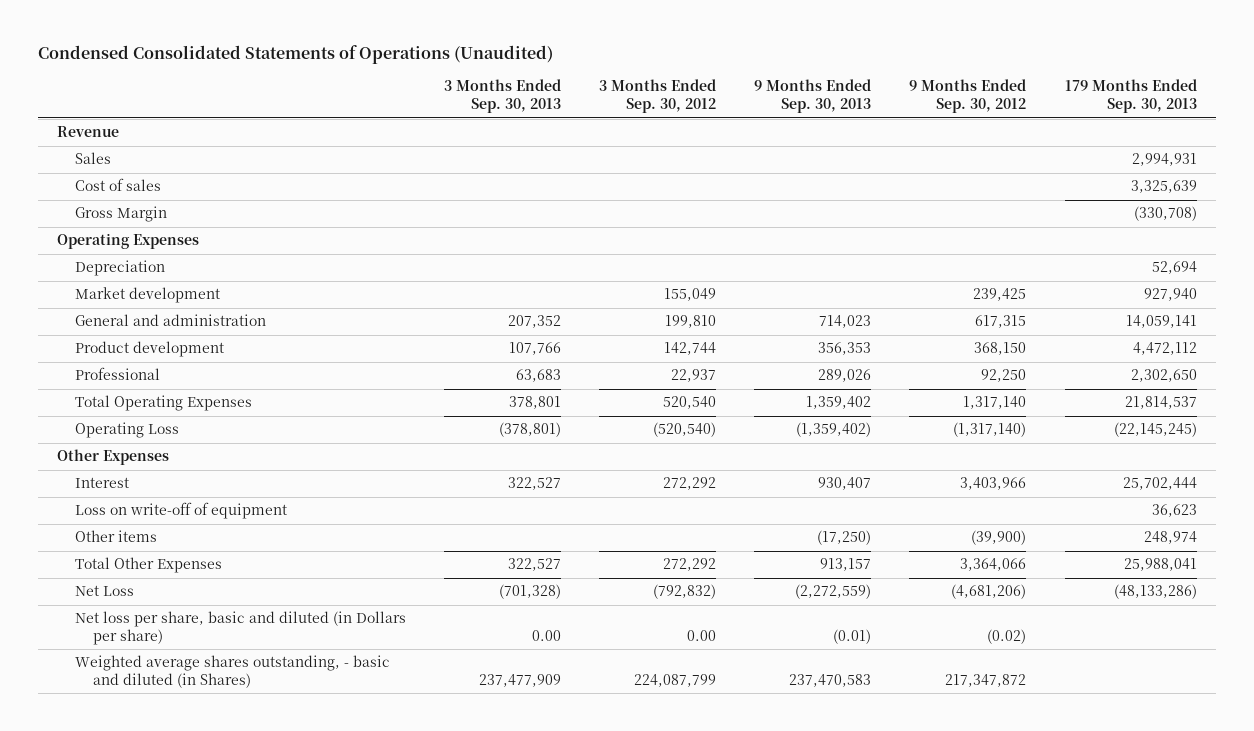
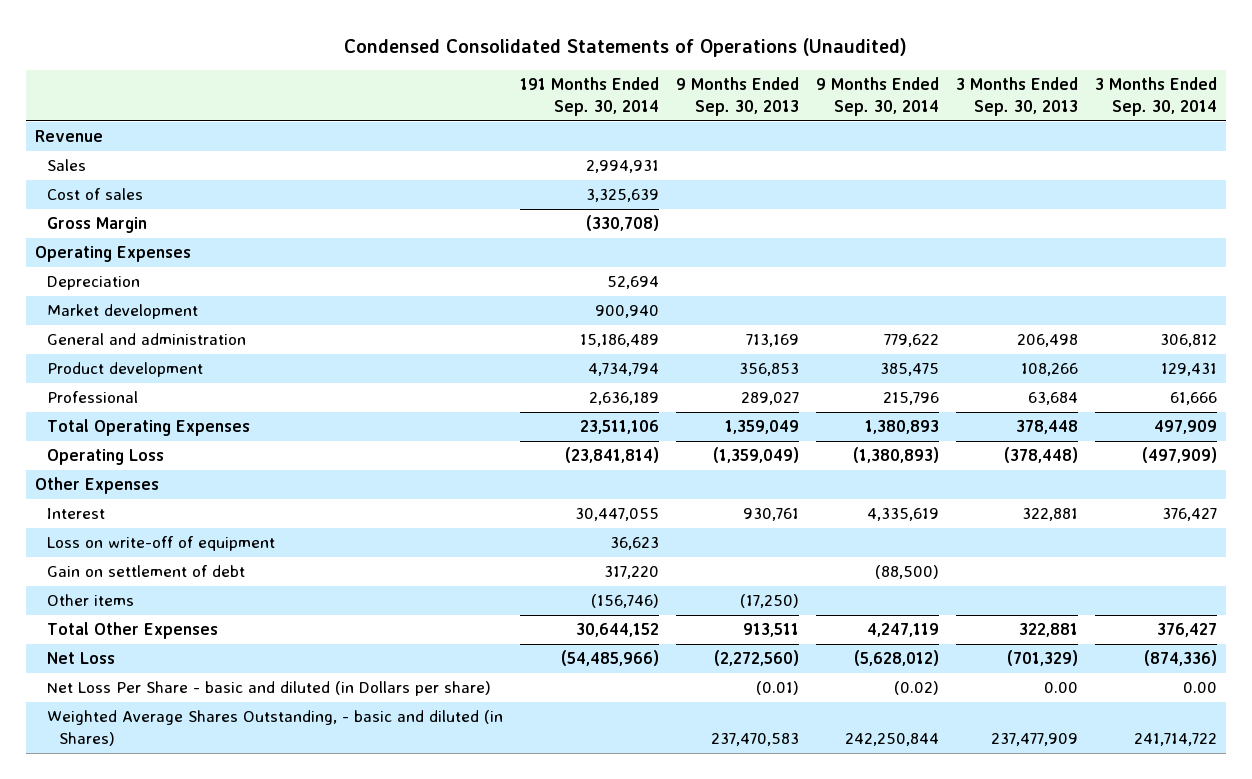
- | 3 Months Ended Sep. 30, 2013 | 3 Months Ended Sep. 30, 2012 | 9 Months Ended Sep. 30, 2013 | 9 Months Ended Sep. 30, 2012 | 179 Months Ended Sep. 30, 2013
+ | 191 Months Ended Sep. 30, 2014 | 9 Months Ended Sep. 30, 2013 | 9 Months Ended Sep. 30, 2014 | 3 Months Ended Sep. 30, 2013 | 3 Months Ended Sep. 30, 2014
- General and administration | 207,352 | 199,810 | 714,023 | 617,315 | 14,059,141
- Product development | 107,766 | 142,744 | 356,353 | 368,150 | 4,472,112
- Professional | 63,683 | 22,937 | 289,026 | 92,250 | 2,302,650
- Total Operating Expenses | 378,801 | 520,540 | 1,359,402 | 1,317,140 | 21,814,537
- Operating Loss | (378,801) | (520,540) | (1,359,402) | (1,317,140) | (22,145,245)
+ General and administration | 15,186,489 | 713,169 | 779,622 | 206,498 | 306,812
+ Product development | 4,734,794 | 356,853 | 385,475 | 108,266 | 129,431
+ Professional | 2,636,189 | 289,027 | 215,796 | 63,684 | 61,666
+ Total Operating Expenses | 23,511,106 | 1,359,049 | 1,380,893 | 378,448 | 497,909
+ Operating Loss | (23,841,814) | (1,359,049) | (1,380,893) | (378,448) | (497,909)
- Interest | 322,527 | 272,292 | 930,407 | 3,403,966 | 25,702,444
+ Interest | 30,447,055 | 930,761 | 4,335,619 | 322,881 | 376,427
+ Gain on settlement of debt | 317,220 | | (88,500) | |
- Total Other Expenses | 322,527 | 272,292 | 913,157 | 3,364,066 | 25,988,041
- Net Loss | (701,328) | (792,832) | (2,272,559) | (4,681,206) | (48,133,286)
- Net loss per share, basic and diluted (in Dollars per share) | 0.00 | 0.00 | (0.01) | (0.02) |
- Weighted average shares outstanding, - basic and diluted (in Shares) | 237,477,909 | 224,087,799 | 237,470,583 | 217,347,872 |
+ Total Other Expenses | 30,644,152 | 913,511 | 4,247,119 | 322,881 | 376,427
+ Net Loss | (54,485,966) | (2,272,560) | (5,628,012) | (701,329) | (874,336)
+ Net Loss Per Share - basic and diluted (in Dollars per share) | | (0.01) | (0.02) | 0.00 | 0.00
+ Weighted Average Shares Outstanding, - basic and diluted (in Shares) | | 237,470,583 | 242,250,844 | 237,477,909 | 241,714,722

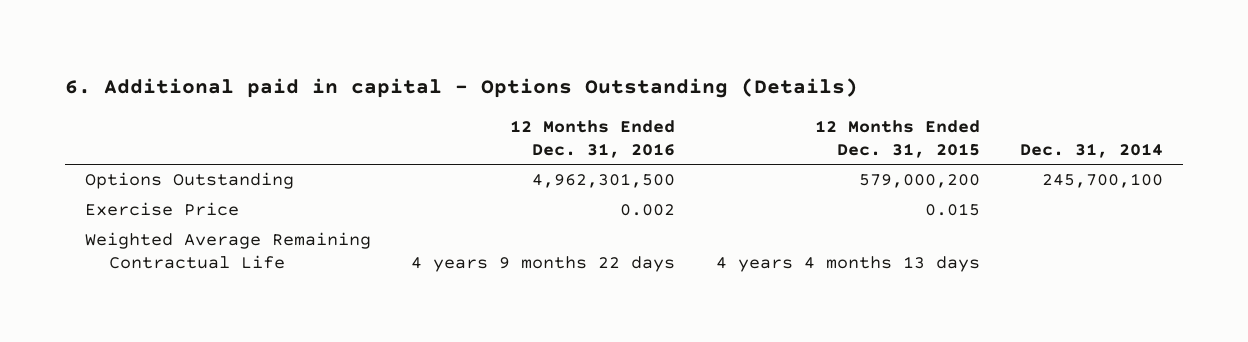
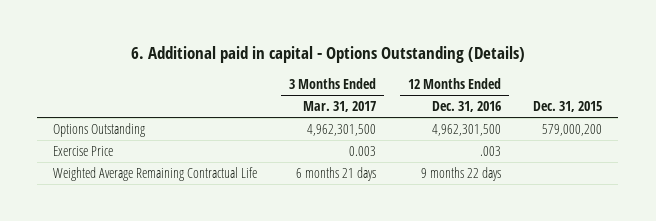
- | 12 Months Ended Dec. 31, 2016 | 12 Months Ended Dec. 31, 2015 | Dec. 31, 2014
+ | 3 Months Ended Mar. 31, 2017 | 12 Months Ended Dec. 31, 2016 | Dec. 31, 2015
- Exercise Price | 0.002 | 0.015 |
- Weighted Average Remaining Contractual Life | 4 years 9 months 22 days | 4 years 4 months 13 days |
+ Exercise Price | 0.003 | .003 |
+ Weighted Average Remaining Contractual Life | 6 months 21 days | 9 months 22 days |

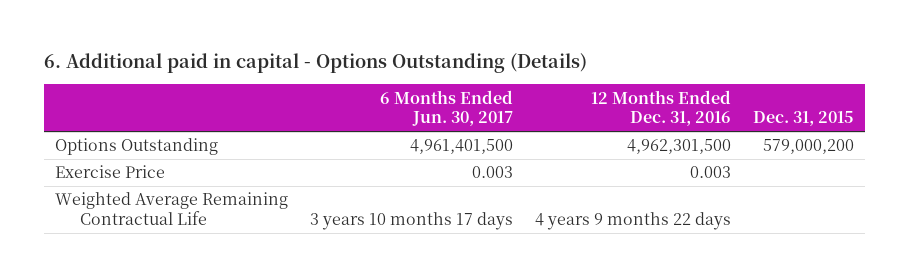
- | 3 Months Ended Mar. 31, 2017 | 12 Months Ended Dec. 31, 2016 | Dec. 31, 2015
+ | 6 Months Ended Jun. 30, 2017 | 12 Months Ended Dec. 31, 2016 | Dec. 31, 2015
- Exercise Price | 0.003 | .003 |
- Weighted Average Remaining Contractual Life | 6 months 21 days | 9 months 22 days |
+ Exercise Price | 0.003 | 0.003 |
+ Weighted Average Remaining Contractual Life | 3 years 10 months 17 days | 4 years 9 months 22 days |

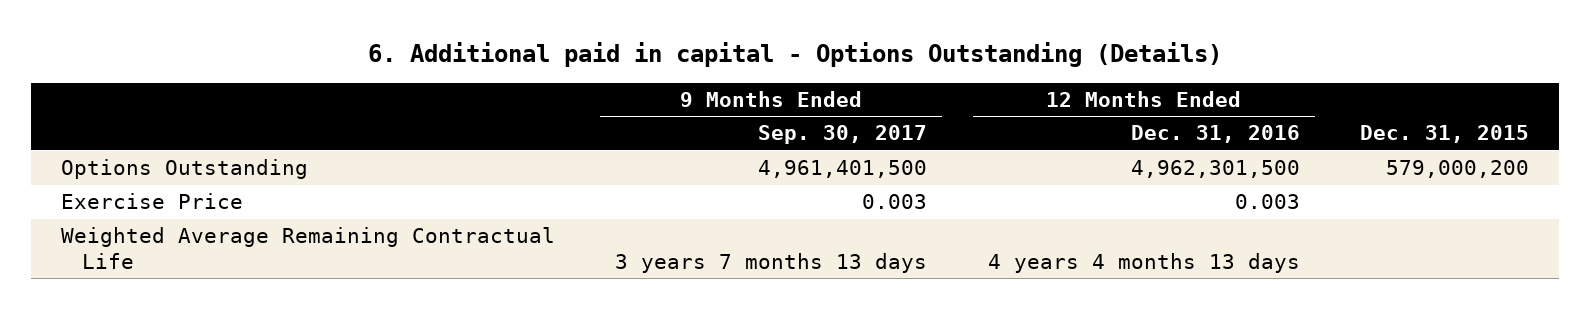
- | 6 Months Ended Jun. 30, 2017 | 12 Months Ended Dec. 31, 2016 | Dec. 31, 2015
+ | 9 Months Ended Sep. 30, 2017 | 12 Months Ended Dec. 31, 2016 | Dec. 31, 2015
- Weighted Average Remaining Contractual Life | 3 years 10 months 17 days | 4 years 9 months 22 days |
+ Weighted Average Remaining Contractual Life | 3 years 7 months 13 days | 4 years 4 months 13 days |

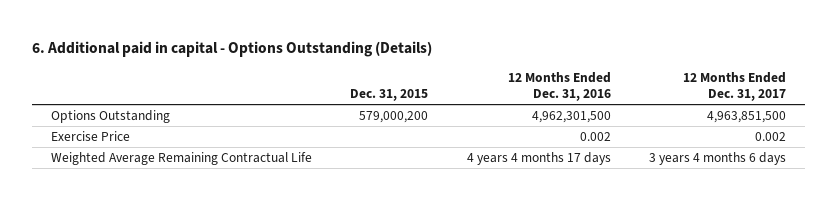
- | 9 Months Ended Sep. 30, 2017 | 12 Months Ended Dec. 31, 2016 | Dec. 31, 2015
+ | Dec. 31, 2015 | 12 Months Ended Dec. 31, 2016 | 12 Months Ended Dec. 31, 2017
- Exercise Price | 0.003 | 0.003 |
- Weighted Average Remaining Contractual Life | 3 years 7 months 13 days | 4 years 4 months 13 days |
+ Exercise Price | | 0.002 | 0.002
+ Weighted Average Remaining Contractual Life | | 4 years 4 months 17 days | 3 years 4 months 6 days

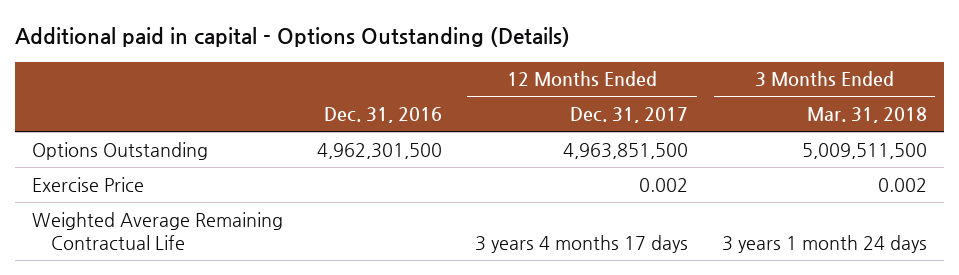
- 6. Additional paid in capital - Options Outstanding (Details)
+ Additional paid in capital - Options Outstanding (Details)
- | Dec. 31, 2015 | 12 Months Ended Dec. 31, 2016 | 12 Months Ended Dec. 31, 2017
+ | Dec. 31, 2016 | 12 Months Ended Dec. 31, 2017 | 3 Months Ended Mar. 31, 2018
- Weighted Average Remaining Contractual Life | | 4 years 4 months 17 days | 3 years 4 months 6 days
+ Weighted Average Remaining Contractual Life | | 3 years 4 months 17 days | 3 years 1 month 24 days

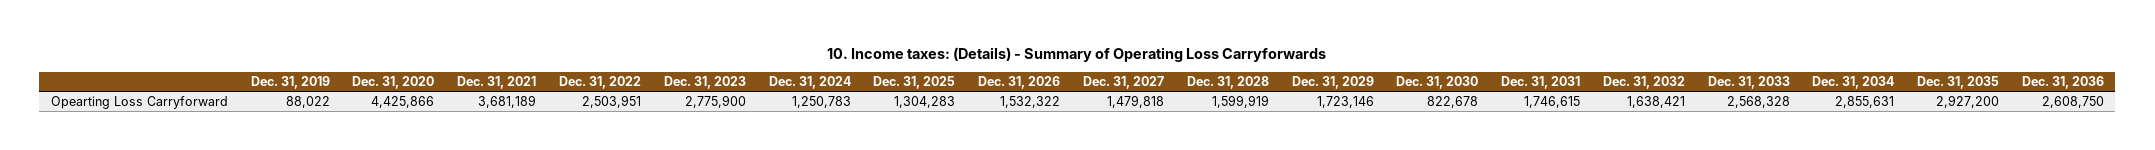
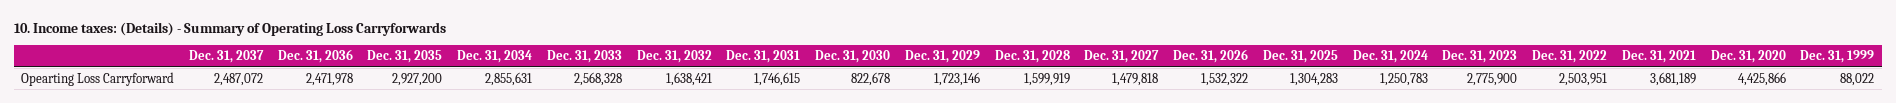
- | Dec. 31, 2019 | Dec. 31, 2020 | Dec. 31, 2021 | Dec. 31, 2022 | Dec. 31, 2023 | Dec. 31, 2024 | Dec. 31, 2025 | Dec. 31, 2026 | Dec. 31, 2027 | Dec. 31, 2028 | Dec. 31, 2029 | Dec. 31, 2030 | Dec. 31, 2031 | Dec. 31, 2032 | Dec. 31, 2033 | Dec. 31, 2034 | Dec. 31, 2035 | Dec. 31, 2036
+ | Dec. 31, 2037 | Dec. 31, 2036 | Dec. 31, 2035 | Dec. 31, 2034 | Dec. 31, 2033 | Dec. 31, 2032 | Dec. 31, 2031 | Dec. 31, 2030 | Dec. 31, 2029 | Dec. 31, 2028 | Dec. 31, 2027 | Dec. 31, 2026 | Dec. 31, 2025 | Dec. 31, 2024 | Dec. 31, 2023 | Dec. 31, 2022 | Dec. 31, 2021 | Dec. 31, 2020 | Dec. 31, 1999
- Opearting Loss Carryforward | 88,022 | 4,425,866 | 3,681,189 | 2,503,951 | 2,775,900 | 1,250,783 | 1,304,283 | 1,532,322 | 1,479,818 | 1,599,919 | 1,723,146 | 822,678 | 1,746,615 | 1,638,421 | 2,568,328 | 2,855,631 | 2,927,200 | 2,608,750
+ Opearting Loss Carryforward | 2,487,072 | 2,471,978 | 2,927,200 | 2,855,631 | 2,568,328 | 1,638,421 | 1,746,615 | 822,678 | 1,723,146 | 1,599,919 | 1,479,818 | 1,532,322 | 1,304,283 | 1,250,783 | 2,775,900 | 2,503,951 | 3,681,189 | 4,425,866 | 88,022

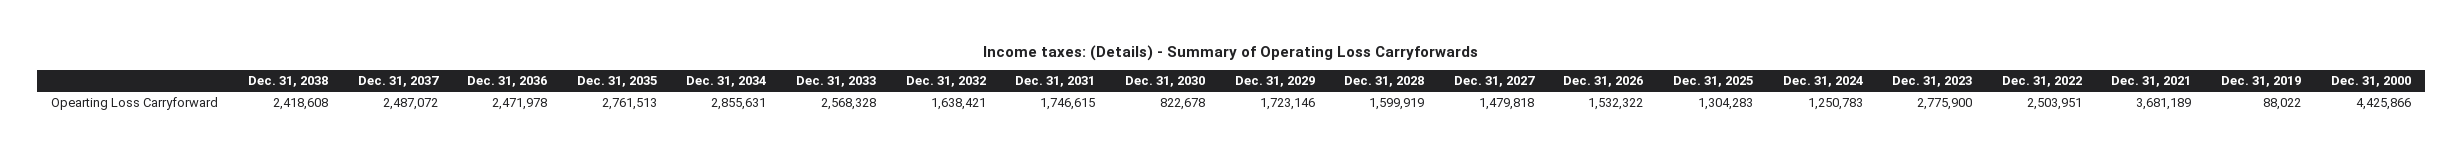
- 10. Income taxes: (Details) - Summary of Operating Loss Carryforwards
+ Income taxes: (Details) - Summary of Operating Loss Carryforwards
- | Dec. 31, 2037 | Dec. 31, 2036 | Dec. 31, 2035 | Dec. 31, 2034 | Dec. 31, 2033 | Dec. 31, 2032 | Dec. 31, 2031 | Dec. 31, 2030 | Dec. 31, 2029 | Dec. 31, 2028 | Dec. 31, 2027 | Dec. 31, 2026 | Dec. 31, 2025 | Dec. 31, 2024 | Dec. 31, 2023 | Dec. 31, 2022 | Dec. 31, 2021 | Dec. 31, 2020 | Dec. 31, 1999
+ | Dec. 31, 2038 | Dec. 31, 2037 | Dec. 31, 2036 | Dec. 31, 2035 | Dec. 31, 2034 | Dec. 31, 2033 | Dec. 31, 2032 | Dec. 31, 2031 | Dec. 31, 2030 | Dec. 31, 2029 | Dec. 31, 2028 | Dec. 31, 2027 | Dec. 31, 2026 | Dec. 31, 2025 | Dec. 31, 2024 | Dec. 31, 2023 | Dec. 31, 2022 | Dec. 31, 2021 | Dec. 31, 2019 | Dec. 31, 2000
- Opearting Loss Carryforward | 2,487,072 | 2,471,978 | 2,927,200 | 2,855,631 | 2,568,328 | 1,638,421 | 1,746,615 | 822,678 | 1,723,146 | 1,599,919 | 1,479,818 | 1,532,322 | 1,304,283 | 1,250,783 | 2,775,900 | 2,503,951 | 3,681,189 | 4,425,866 | 88,022
+ Opearting Loss Carryforward | 2,418,608 | 2,487,072 | 2,471,978 | 2,761,513 | 2,855,631 | 2,568,328 | 1,638,421 | 1,746,615 | 822,678 | 1,723,146 | 1,599,919 | 1,479,818 | 1,532,322 | 1,304,283 | 1,250,783 | 2,775,900 | 2,503,951 | 3,681,189 | 88,022 | 4,425,866

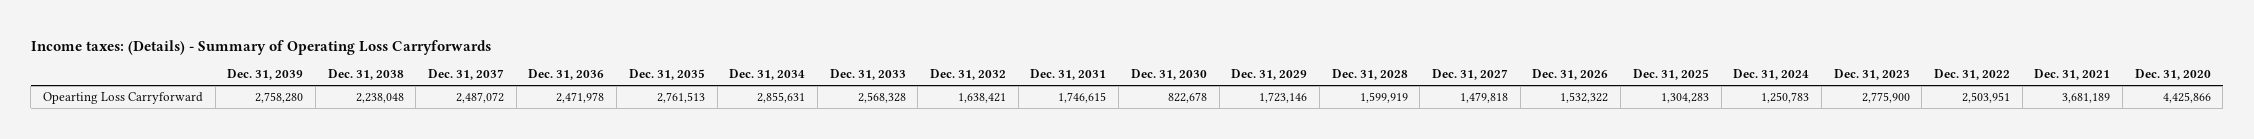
- | Dec. 31, 2038 | Dec. 31, 2037 | Dec. 31, 2036 | Dec. 31, 2035 | Dec. 31, 2034 | Dec. 31, 2033 | Dec. 31, 2032 | Dec. 31, 2031 | Dec. 31, 2030 | Dec. 31, 2029 | Dec. 31, 2028 | Dec. 31, 2027 | Dec. 31, 2026 | Dec. 31, 2025 | Dec. 31, 2024 | Dec. 31, 2023 | Dec. 31, 2022 | Dec. 31, 2021 | Dec. 31, 2019 | Dec. 31, 2000
+ | Dec. 31, 2039 | Dec. 31, 2038 | Dec. 31, 2037 | Dec. 31, 2036 | Dec. 31, 2035 | Dec. 31, 2034 | Dec. 31, 2033 | Dec. 31, 2032 | Dec. 31, 2031 | Dec. 31, 2030 | Dec. 31, 2029 | Dec. 31, 2028 | Dec. 31, 2027 | Dec. 31, 2026 | Dec. 31, 2025 | Dec. 31, 2024 | Dec. 31, 2023 | Dec. 31, 2022 | Dec. 31, 2021 | Dec. 31, 2020
- Opearting Loss Carryforward | 2,418,608 | 2,487,072 | 2,471,978 | 2,761,513 | 2,855,631 | 2,568,328 | 1,638,421 | 1,746,615 | 822,678 | 1,723,146 | 1,599,919 | 1,479,818 | 1,532,322 | 1,304,283 | 1,250,783 | 2,775,900 | 2,503,951 | 3,681,189 | 88,022 | 4,425,866
+ Opearting Loss Carryforward | 2,758,280 | 2,238,048 | 2,487,072 | 2,471,978 | 2,761,513 | 2,855,631 | 2,568,328 | 1,638,421 | 1,746,615 | 822,678 | 1,723,146 | 1,599,919 | 1,479,818 | 1,532,322 | 1,304,283 | 1,250,783 | 2,775,900 | 2,503,951 | 3,681,189 | 4,425,866

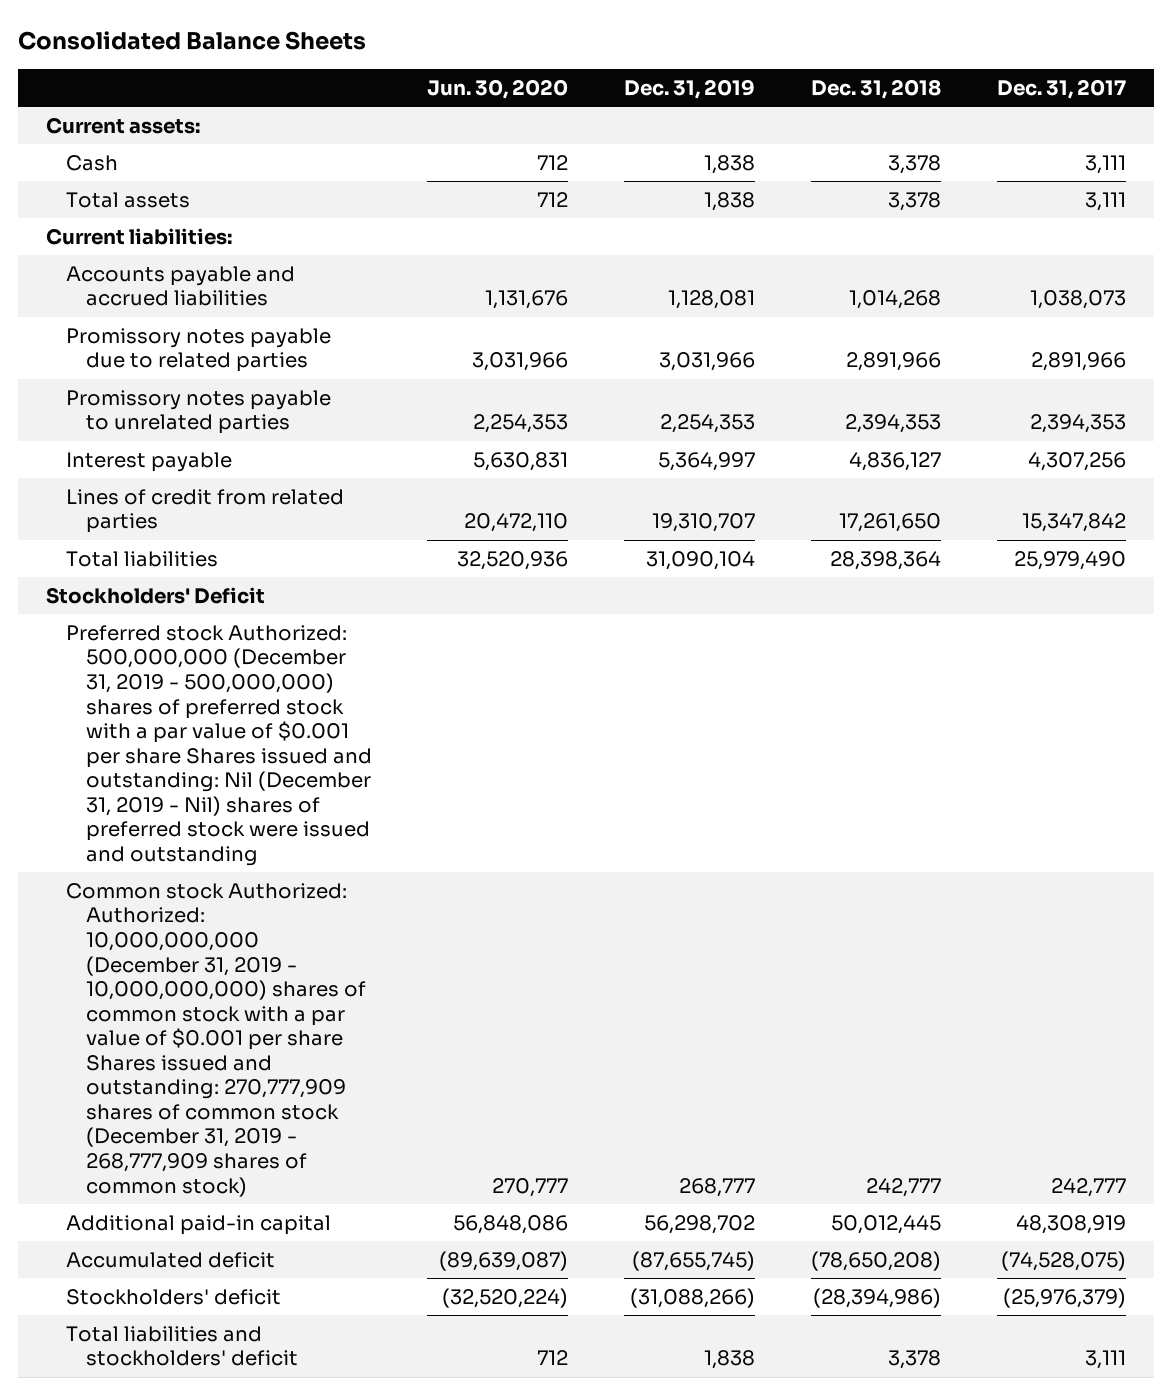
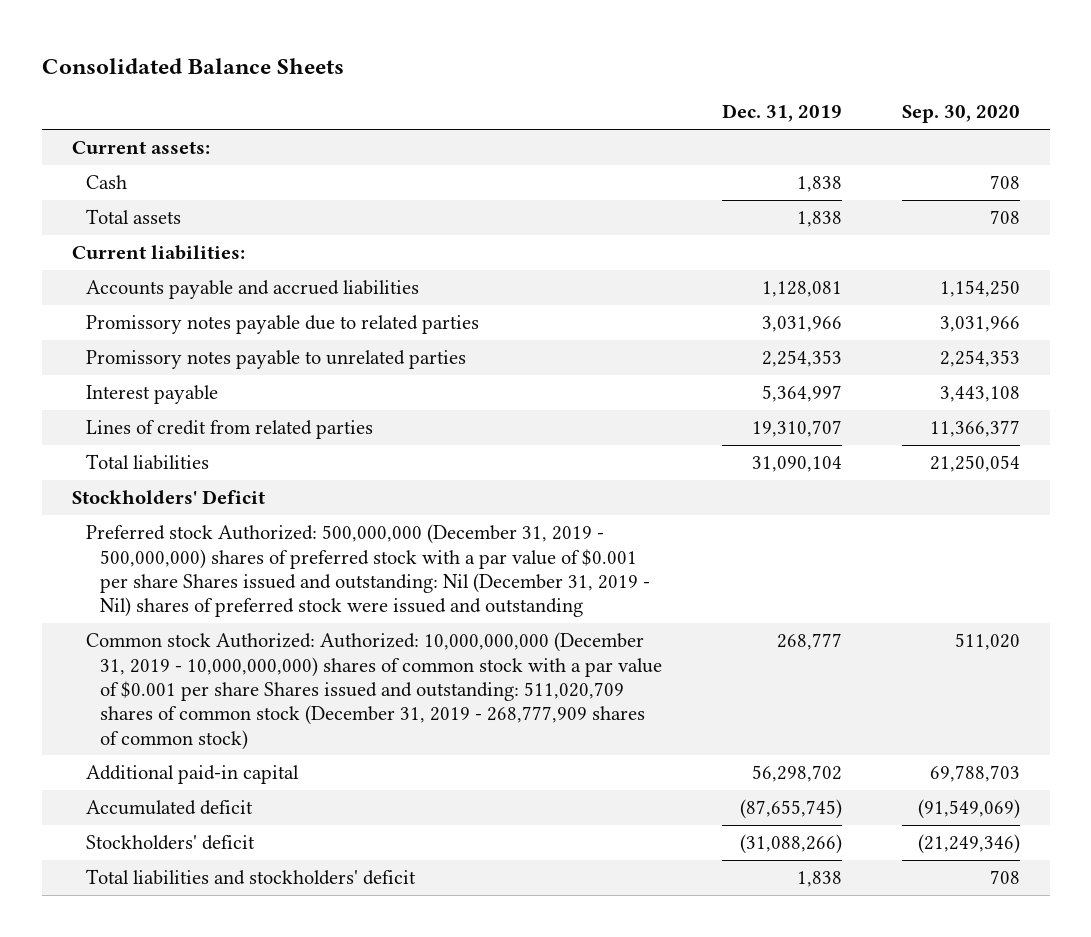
- | Jun. 30, 2020 | Dec. 31, 2019 | Dec. 31, 2018 | Dec. 31, 2017
+ | Dec. 31, 2019 | Sep. 30, 2020
- Common stock Authorized: Authorized: 10,000,000,000 (December 31, 2019 - 10,000,000,000) shares of common stock with a par value of $0.001 per share Shares issued and outstanding: 270,777,909 shares of common stock (December 31, 2019 - 268,777,909 shares of common stock) | 270,777 | 268,777 | 242,777 | 242,777
+ Common stock Authorized: Authorized: 10,000,000,000 (December 31, 2019 - 10,000,000,000) shares of common stock with a par value of $0.001 per share Shares issued and outstanding: 511,020,709 shares of common stock (December 31, 2019 - 268,777,909 shares of common stock) | 268,777 | 511,020

